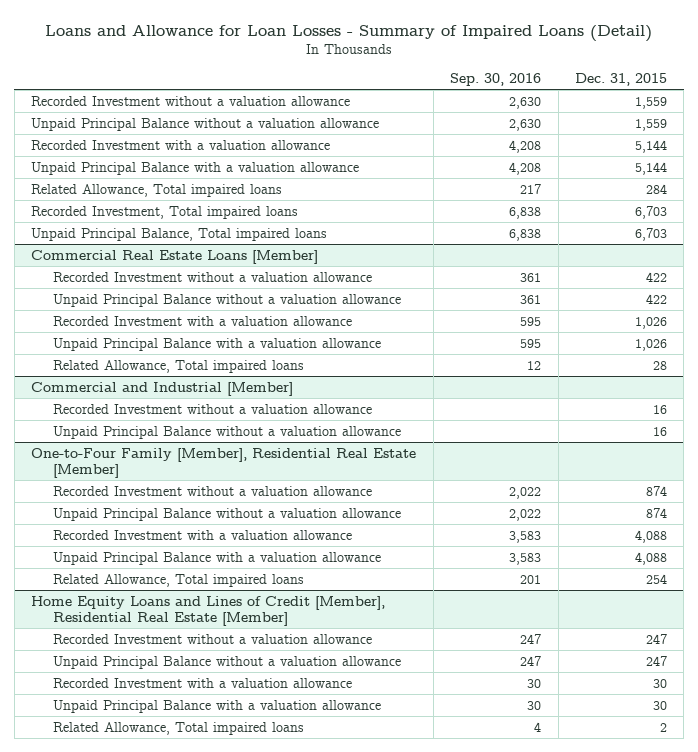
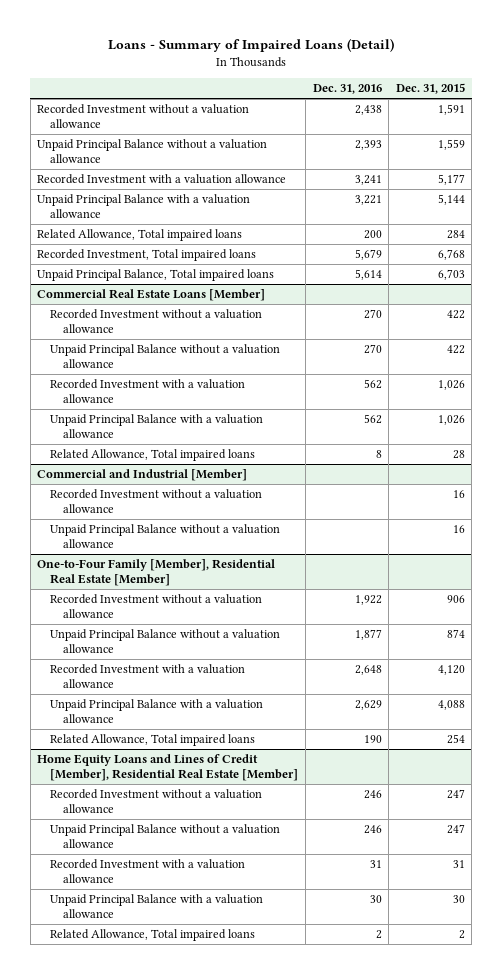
- Loans and Allowance for Loan Losses - Summary of Impaired Loans (Detail)
+ Loans - Summary of Impaired Loans (Detail)
- | Sep. 30, 2016 | Dec. 31, 2015
+ | Dec. 31, 2016 | Dec. 31, 2015
- Recorded Investment without a valuation allowance | 2,630 | 1,559
+ Recorded Investment without a valuation allowance | 2,438 | 1,591
- Recorded Investment with a valuation allowance | 4,208 | 5,144
+ Recorded Investment with a valuation allowance | 3,241 | 5,177
- Recorded Investment, Total impaired loans | 6,838 | 6,703
+ Recorded Investment, Total impaired loans | 5,679 | 6,768
@ One-to-Four Family [Member], Residential Real Estate [Member]
- Recorded Investment without a valuation allowance | 2,022 | 874
+ Recorded Investment without a valuation allowance | 1,922 | 906
- Recorded Investment with a valuation allowance | 3,583 | 4,088
+ Recorded Investment with a valuation allowance | 2,648 | 4,120
@ Home Equity Loans and Lines of Credit [Member], Residential Real Estate [Member]
- Recorded Investment with a valuation allowance | 30 | 30
+ Recorded Investment with a valuation allowance | 31 | 31

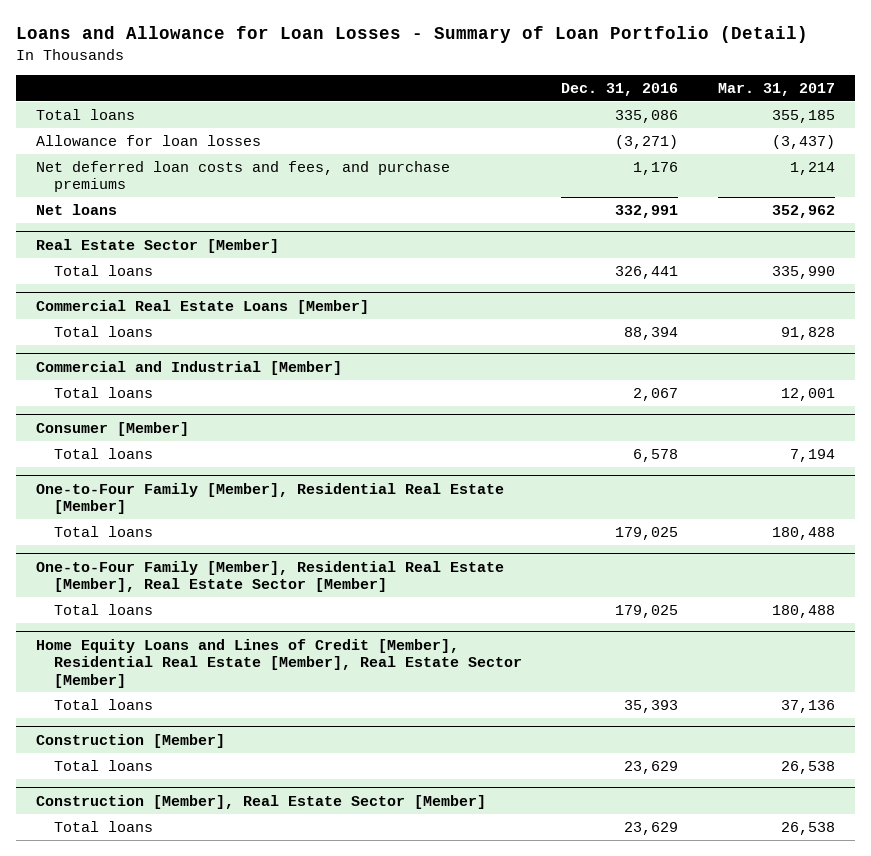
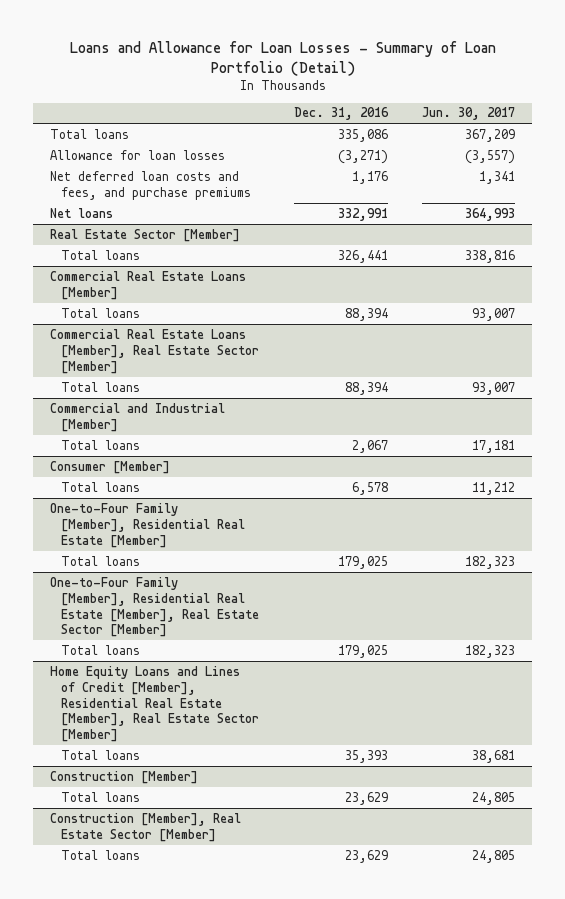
- | Dec. 31, 2016 | Mar. 31, 2017
+ | Dec. 31, 2016 | Jun. 30, 2017
+ Commercial Real Estate Loans [Member], Real Estate Sector [Member]
+ Total loans | 88,394 | 93,007

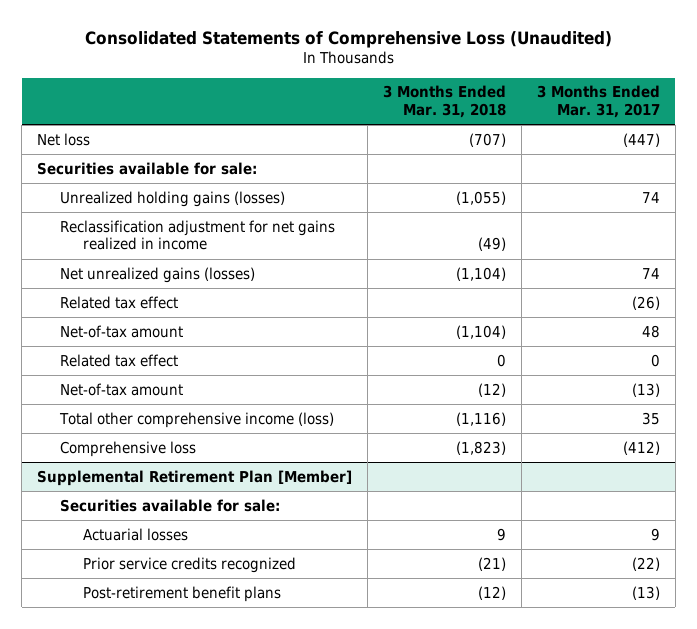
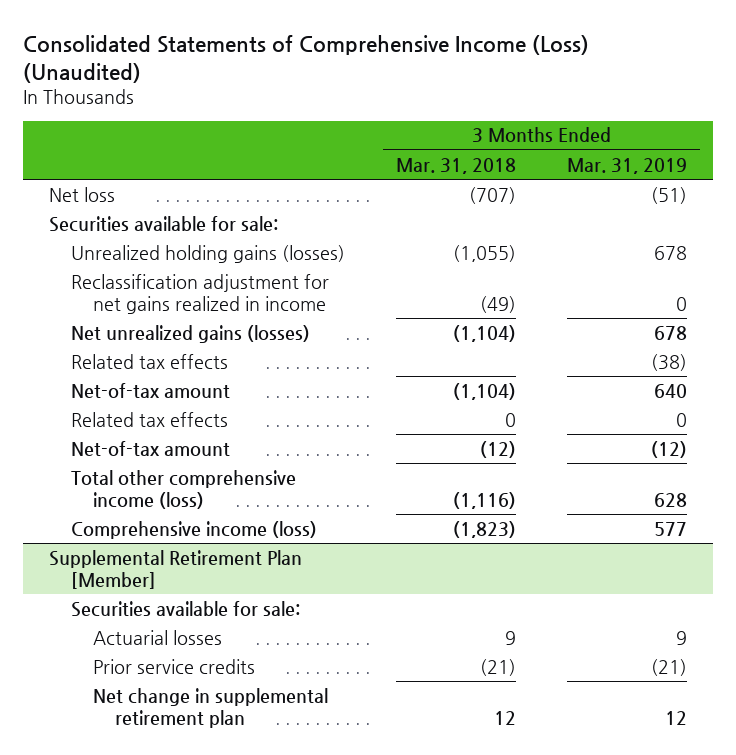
- Consolidated Statements of Comprehensive Loss (Unaudited)
+ Consolidated Statements of Comprehensive Income (Loss) (Unaudited)
- | 3 Months Ended Mar. 31, 2018 | 3 Months Ended Mar. 31, 2017
+ | 3 Months Ended Mar. 31, 2018 | 3 Months Ended Mar. 31, 2019
- Related tax effect | | (26)
+ Related tax effects | | (38)
- Related tax effect | 0 | 0
+ Related tax effects | 0 | 0
- Comprehensive loss | (1,823) | (412)
+ Comprehensive income (loss) | (1,823) | 577
@ Supplemental Retirement Plan [Member]
- Prior service credits recognized | (21) | (22)
- Post-retirement benefit plans | (12) | (13)
+ Prior service credits | (21) | (21)
+ Net change in supplemental retirement plan | 12 | 12

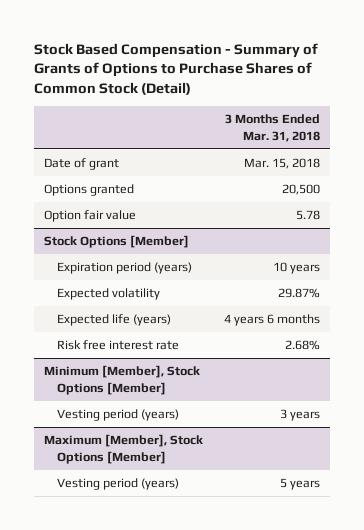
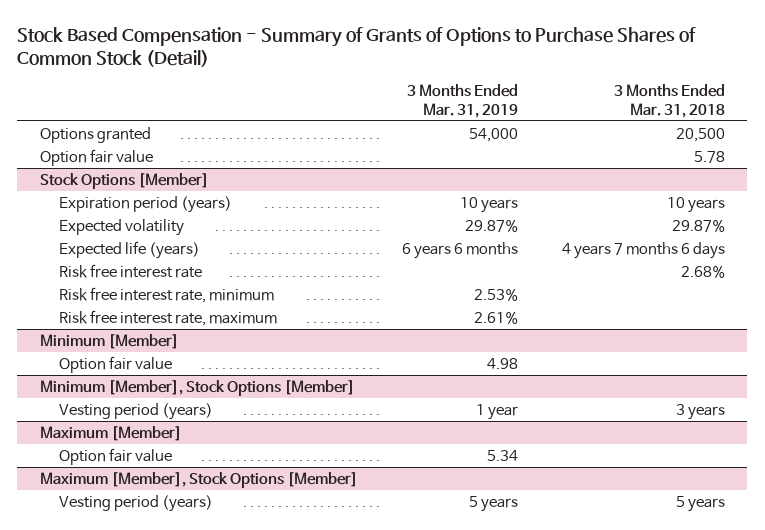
- | 3 Months Ended Mar. 31, 2018
+ | 3 Months Ended Mar. 31, 2019 | 3 Months Ended Mar. 31, 2018
- Date of grant | Mar. 15, 2018
@ Stock Options [Member]
- Expected life (years) | 4 years 6 months
+ Expected life (years) | 6 years 6 months | 4 years 7 months 6 days
+ Risk free interest rate, minimum | 2.53% |
+ Risk free interest rate, maximum | 2.61% |
+ Minimum [Member]
+ Option fair value | 4.98 |
+ Maximum [Member]
+ Option fair value | 5.34 |

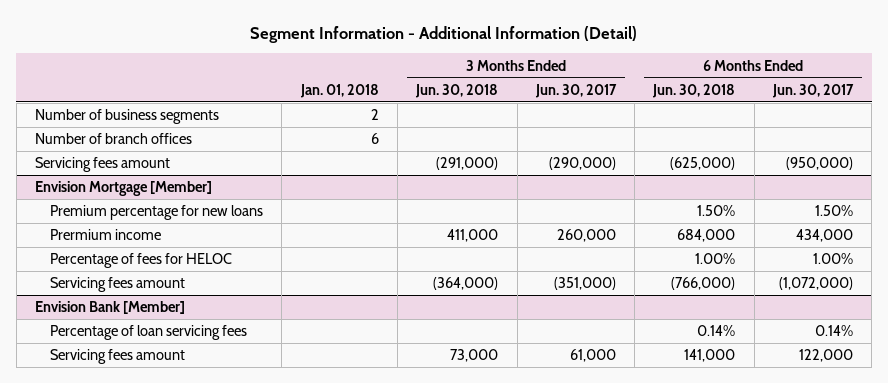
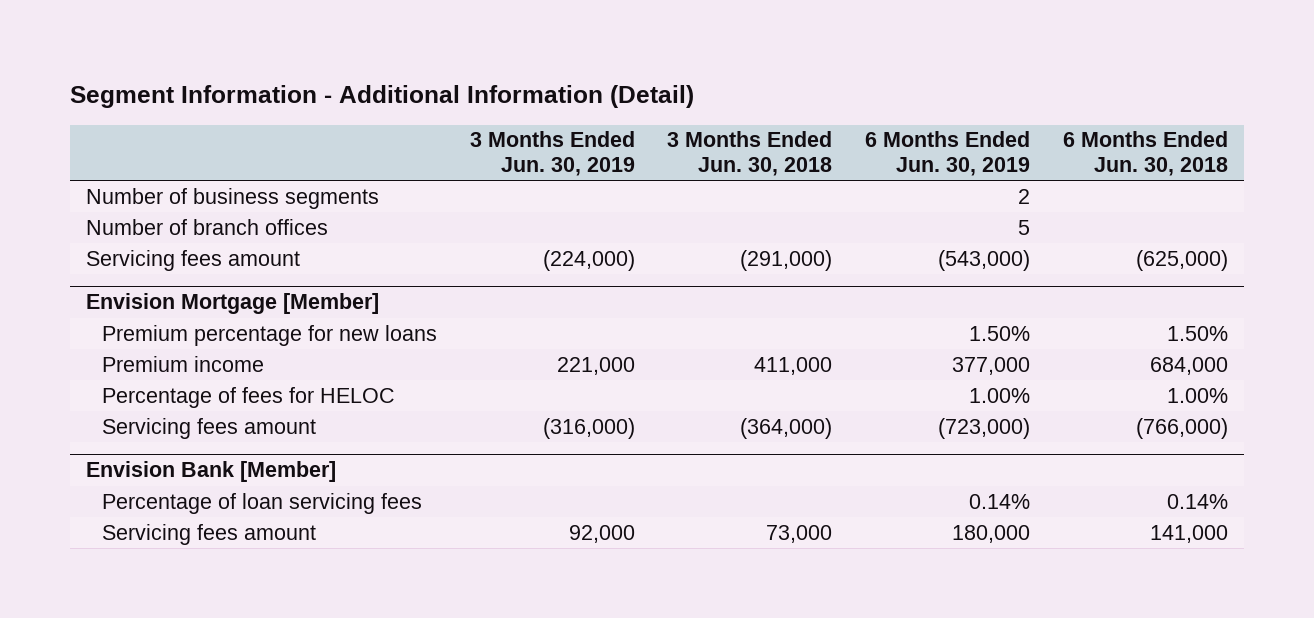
- | Jan. 01, 2018 | 3 Months Ended Jun. 30, 2018 | 3 Months Ended Jun. 30, 2017 | 6 Months Ended Jun. 30, 2018 | 6 Months Ended Jun. 30, 2017
+ | 3 Months Ended Jun. 30, 2019 | 3 Months Ended Jun. 30, 2018 | 6 Months Ended Jun. 30, 2019 | 6 Months Ended Jun. 30, 2018
@ Envision Mortgage [Member]
- Prermium income | | 411,000 | 260,000 | 684,000 | 434,000
+ Premium income | 221,000 | 411,000 | 377,000 | 684,000

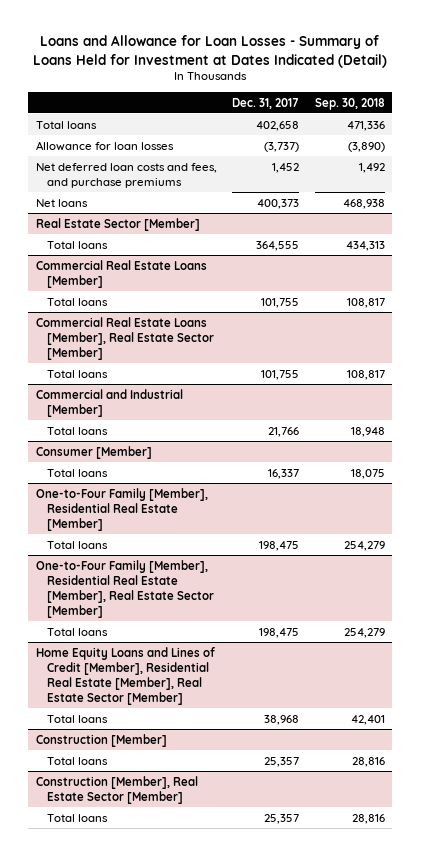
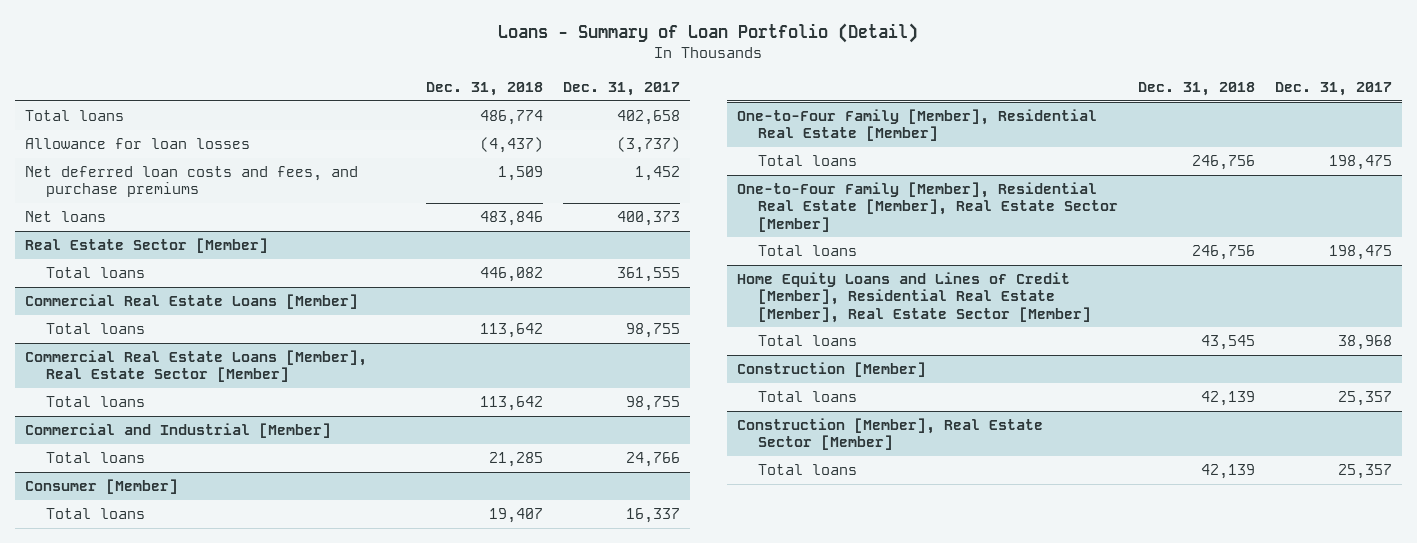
- Loans and Allowance for Loan Losses - Summary of Loans Held for Investment at Dates Indicated (Detail)
+ Loans - Summary of Loan Portfolio (Detail)
- | Dec. 31, 2017 | Sep. 30, 2018
+ | Dec. 31, 2018 | Dec. 31, 2017
@ Real Estate Sector [Member]
- Total loans | 364,555 | 434,313
+ Total loans | 446,082 | 361,555
@ Commercial Real Estate Loans [Member]
- Total loans | 101,755 | 108,817
+ Total loans | 113,642 | 98,755
@ Commercial Real Estate Loans [Member], Real Estate Sector [Member]
- Total loans | 101,755 | 108,817
+ Total loans | 113,642 | 98,755
@ Commercial and Industrial [Member]
- Total loans | 21,766 | 18,948
+ Total loans | 21,285 | 24,766

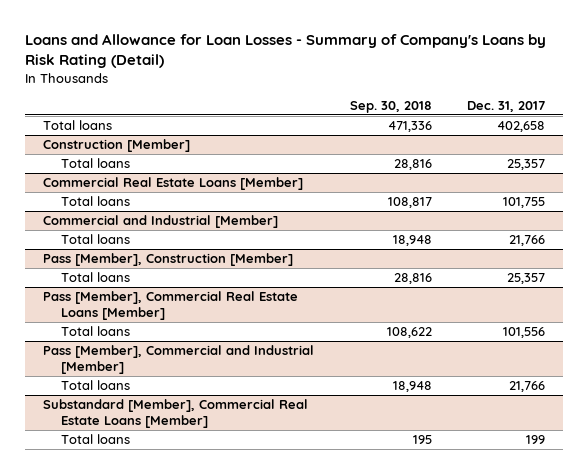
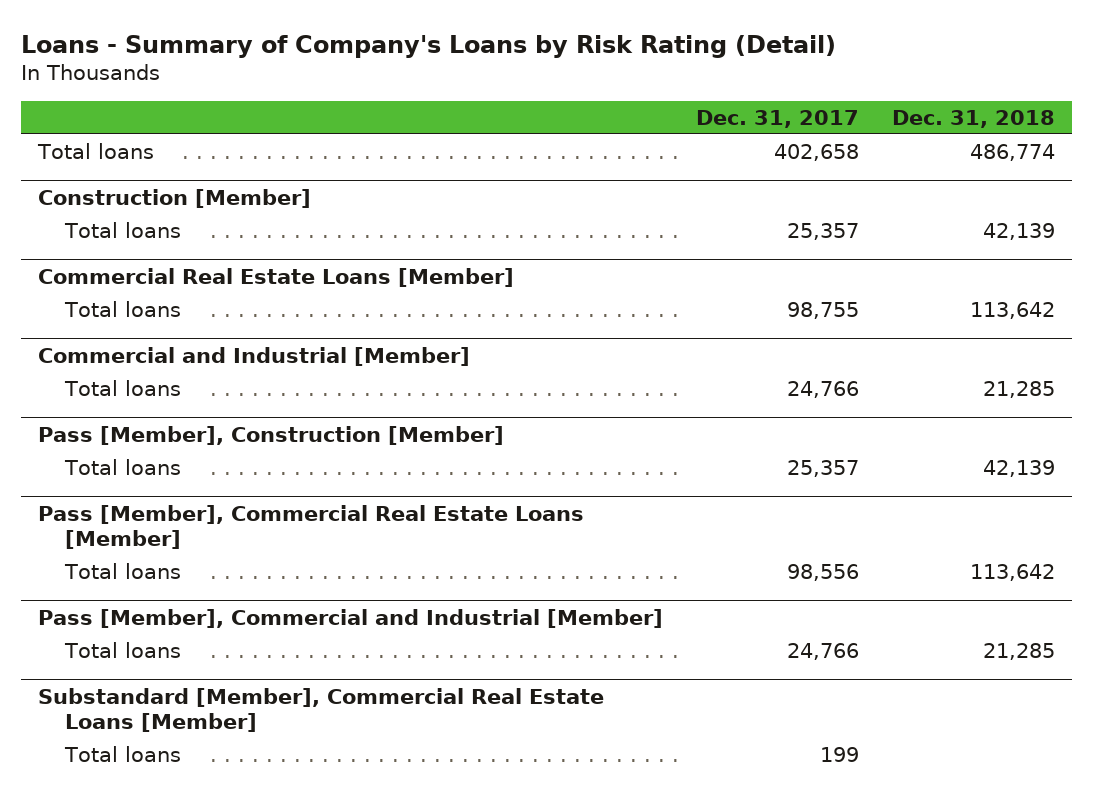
- Loans and Allowance for Loan Losses - Summary of Company's Loans by Risk Rating (Detail)
+ Loans - Summary of Company's Loans by Risk Rating (Detail)
- | Sep. 30, 2018 | Dec. 31, 2017
+ | Dec. 31, 2017 | Dec. 31, 2018
@ Commercial Real Estate Loans [Member]
- Total loans | 108,817 | 101,755
+ Total loans | 98,755 | 113,642
@ Commercial and Industrial [Member]
- Total loans | 18,948 | 21,766
+ Total loans | 24,766 | 21,285
@ Pass [Member], Commercial Real Estate Loans [Member]
- Total loans | 108,622 | 101,556
+ Total loans | 98,556 | 113,642
@ Pass [Member], Commercial and Industrial [Member]
- Total loans | 18,948 | 21,766
+ Total loans | 24,766 | 21,285

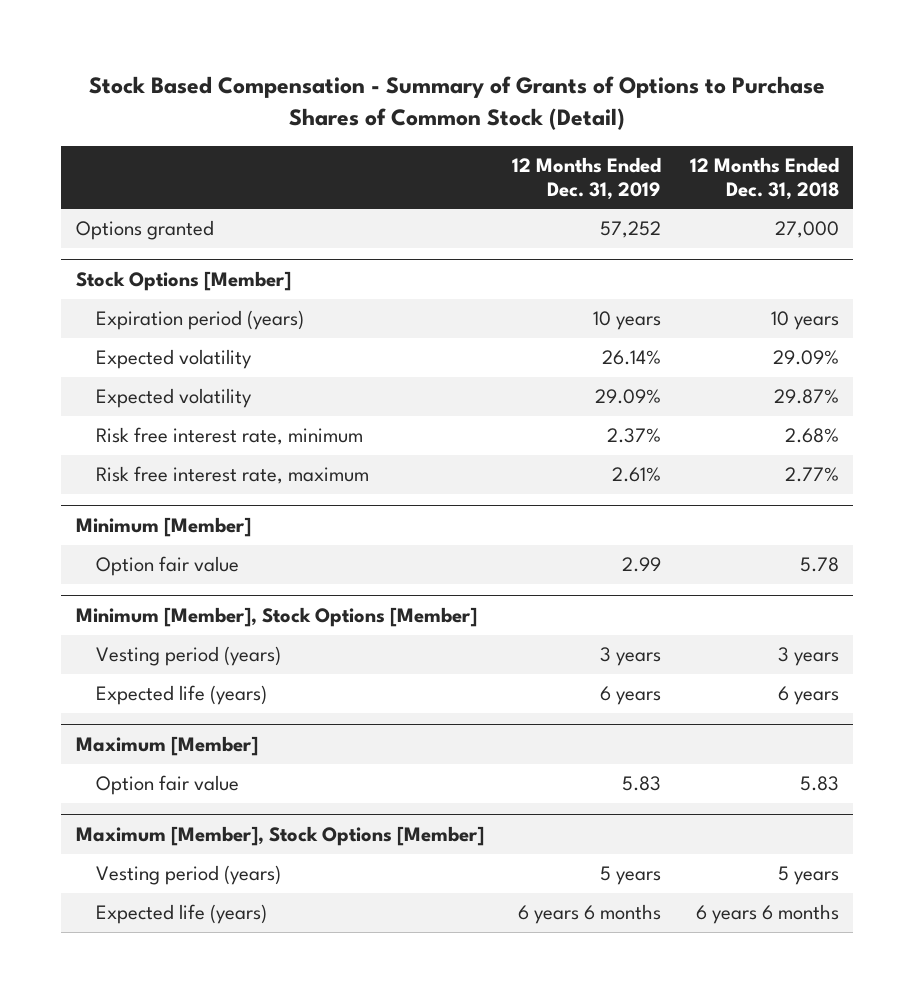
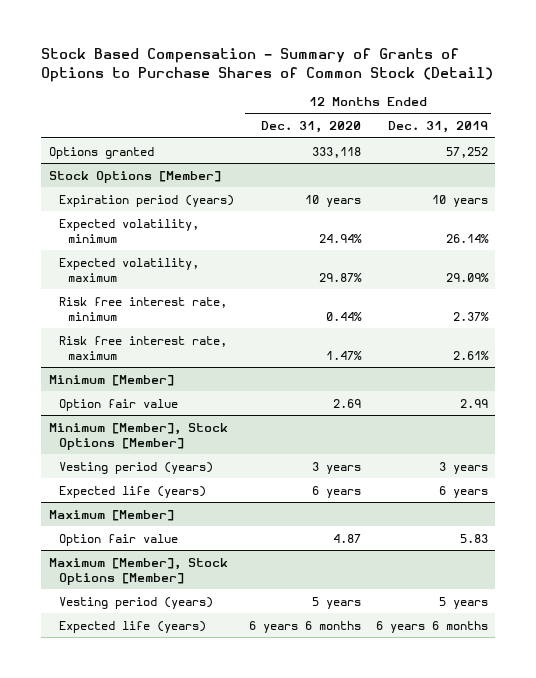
- | 12 Months Ended Dec. 31, 2019 | 12 Months Ended Dec. 31, 2018
+ | 12 Months Ended Dec. 31, 2020 | 12 Months Ended Dec. 31, 2019
@ Stock Options [Member]
- Expected volatility | 26.14% | 29.09%
- Expected volatility | 29.09% | 29.87%
+ Expected volatility, minimum | 24.94% | 26.14%
+ Expected volatility, maximum | 29.87% | 29.09%

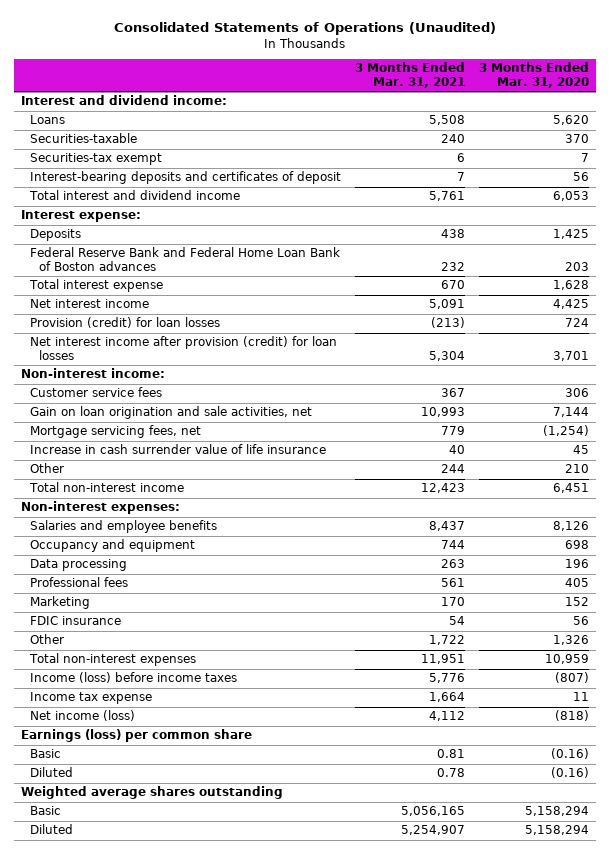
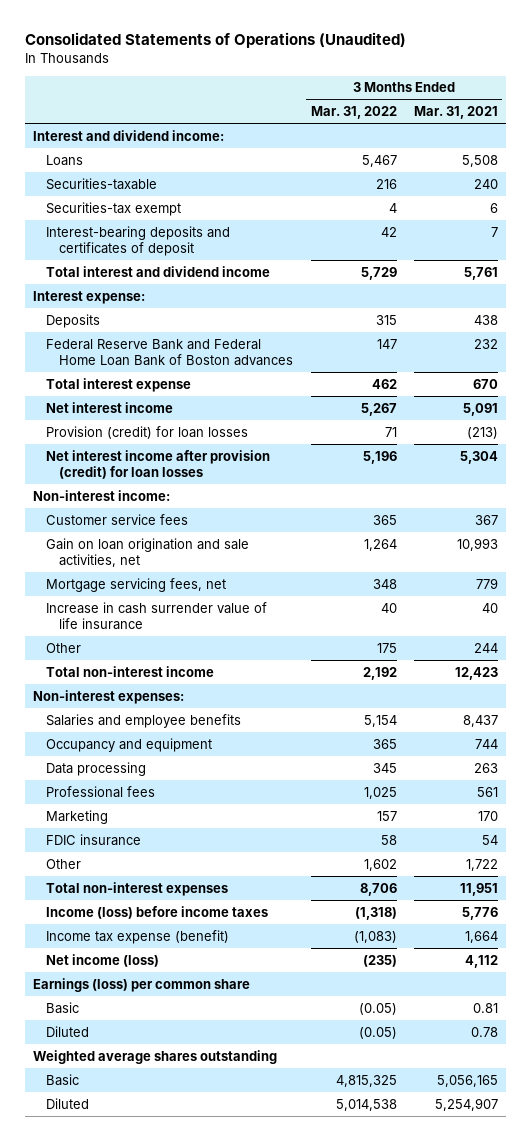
- | 3 Months Ended Mar. 31, 2021 | 3 Months Ended Mar. 31, 2020
+ | 3 Months Ended Mar. 31, 2022 | 3 Months Ended Mar. 31, 2021
- Income tax expense | 1,664 | 11
+ Income tax expense (benefit) | (1,083) | 1,664

